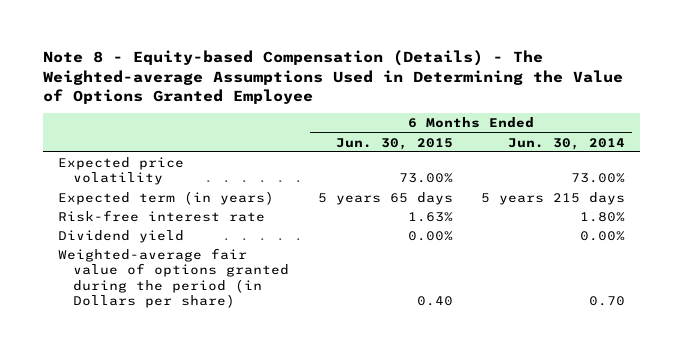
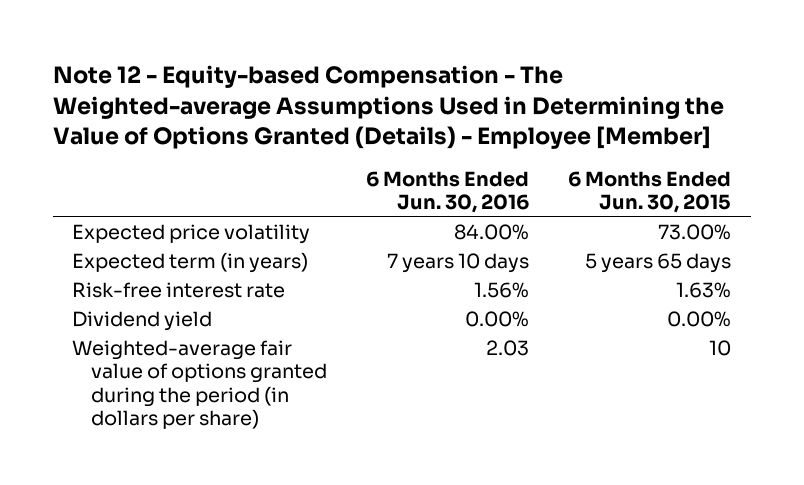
- Note 8 - Equity-based Compensation (Details) - The Weighted-average Assumptions Used in Determining the Value of Options Granted Employee
+ Note 12 - Equity-based Compensation - The Weighted-average Assumptions Used in Determining the Value of Options Granted (Details) - Employee [Member]
- | 6 Months Ended Jun. 30, 2015 | 6 Months Ended Jun. 30, 2014
+ | 6 Months Ended Jun. 30, 2016 | 6 Months Ended Jun. 30, 2015
- Weighted-average fair value of options granted during the period (in Dollars per share) | 0.40 | 0.70
+ Weighted-average fair value of options granted during the period (in dollars per share) | 2.03 | 10

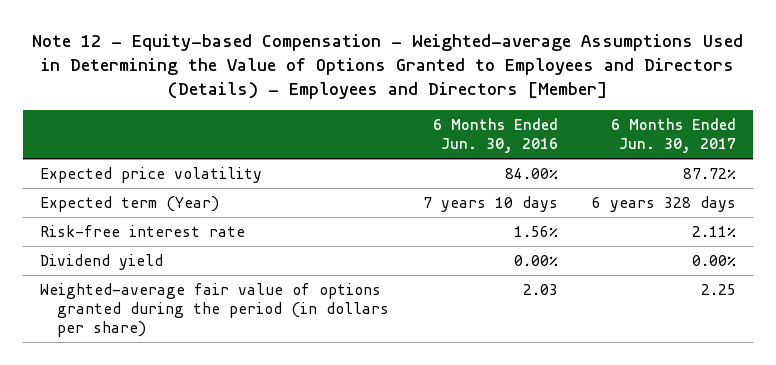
- Note 12 - Equity-based Compensation - The Weighted-average Assumptions Used in Determining the Value of Options Granted (Details) - Employee [Member]
+ Note 12 - Equity-based Compensation - Weighted-average Assumptions Used in Determining the Value of Options Granted to Employees and Directors (Details) - Employees and Directors [Member]
- | 6 Months Ended Jun. 30, 2016 | 6 Months Ended Jun. 30, 2015
+ | 6 Months Ended Jun. 30, 2016 | 6 Months Ended Jun. 30, 2017
- Expected term (in years) | 7 years 10 days | 5 years 65 days
+ Expected term (Year) | 7 years 10 days | 6 years 328 days

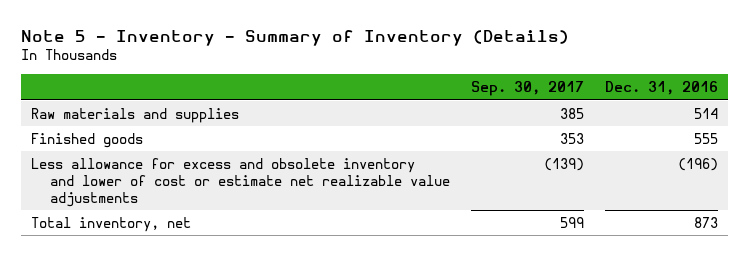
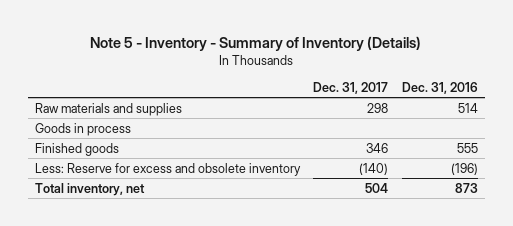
- | Sep. 30, 2017 | Dec. 31, 2016
+ | Dec. 31, 2017 | Dec. 31, 2016
+ Goods in process
- Less allowance for excess and obsolete inventory and lower of cost or estimate net realizable value adjustments | (139) | (196)
+ Less: Reserve for excess and obsolete inventory | (140) | (196)

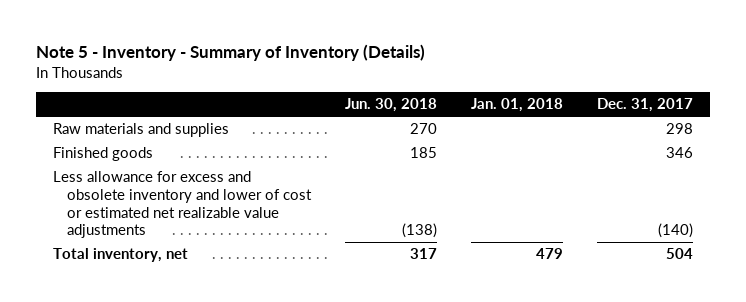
- | Dec. 31, 2017 | Dec. 31, 2016
+ | Jun. 30, 2018 | Jan. 01, 2018 | Dec. 31, 2017
- Goods in process
- Less: Reserve for excess and obsolete inventory | (140) | (196)
+ Less allowance for excess and obsolete inventory and lower of cost or estimated net realizable value adjustments | (138) | | (140)

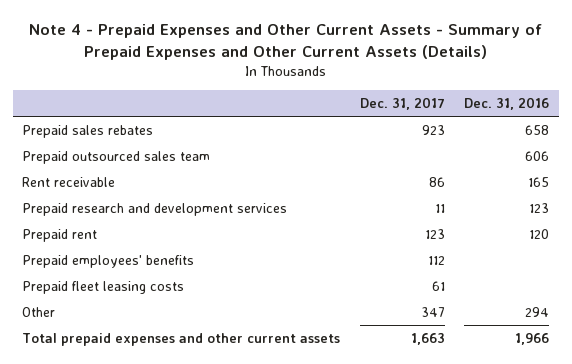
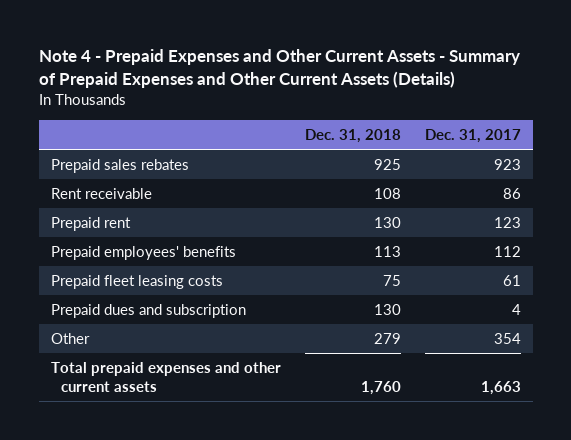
- | Dec. 31, 2017 | Dec. 31, 2016
+ | Dec. 31, 2018 | Dec. 31, 2017
- Prepaid outsourced sales team | | 606
- Prepaid research and development services | 11 | 123
- Other | 347 | 294
+ Prepaid dues and subscription | 130 | 4
+ Other | 279 | 354

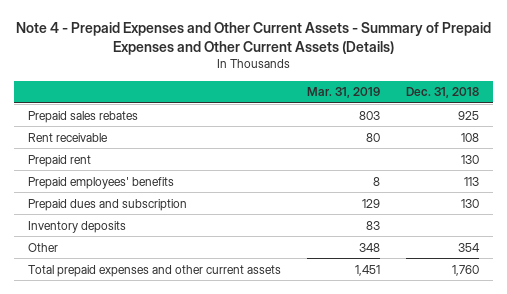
- | Dec. 31, 2018 | Dec. 31, 2017
+ | Mar. 31, 2019 | Dec. 31, 2018
- Prepaid fleet leasing costs | 75 | 61
- Other | 279 | 354
+ Inventory deposits | 83 |
+ Other | 348 | 354

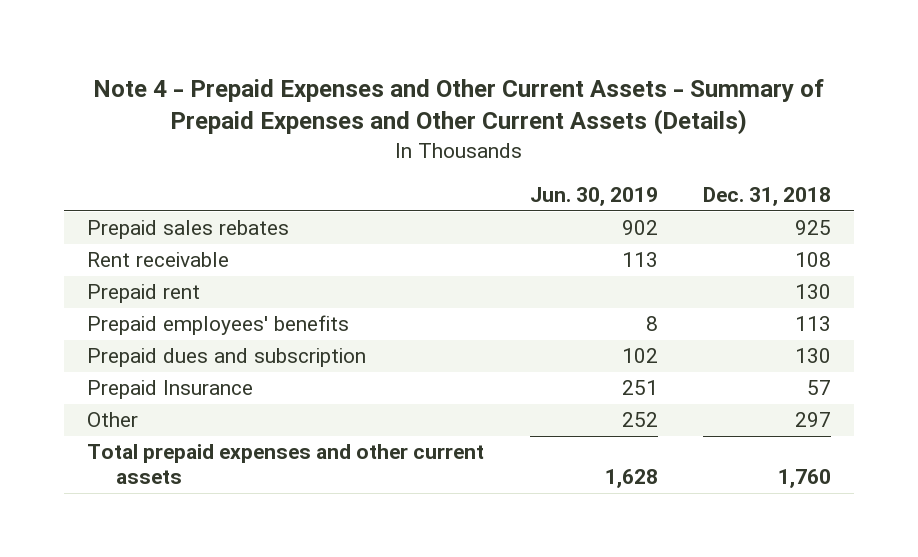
- | Mar. 31, 2019 | Dec. 31, 2018
+ | Jun. 30, 2019 | Dec. 31, 2018
- Inventory deposits | 83 |
- Other | 348 | 354
+ Prepaid Insurance | 251 | 57
+ Other | 252 | 297

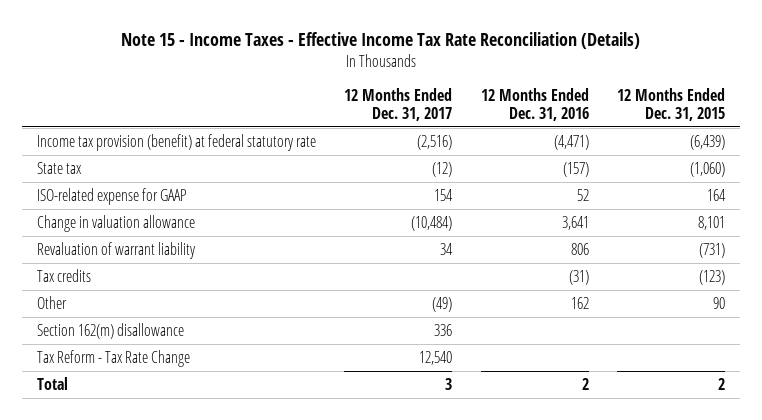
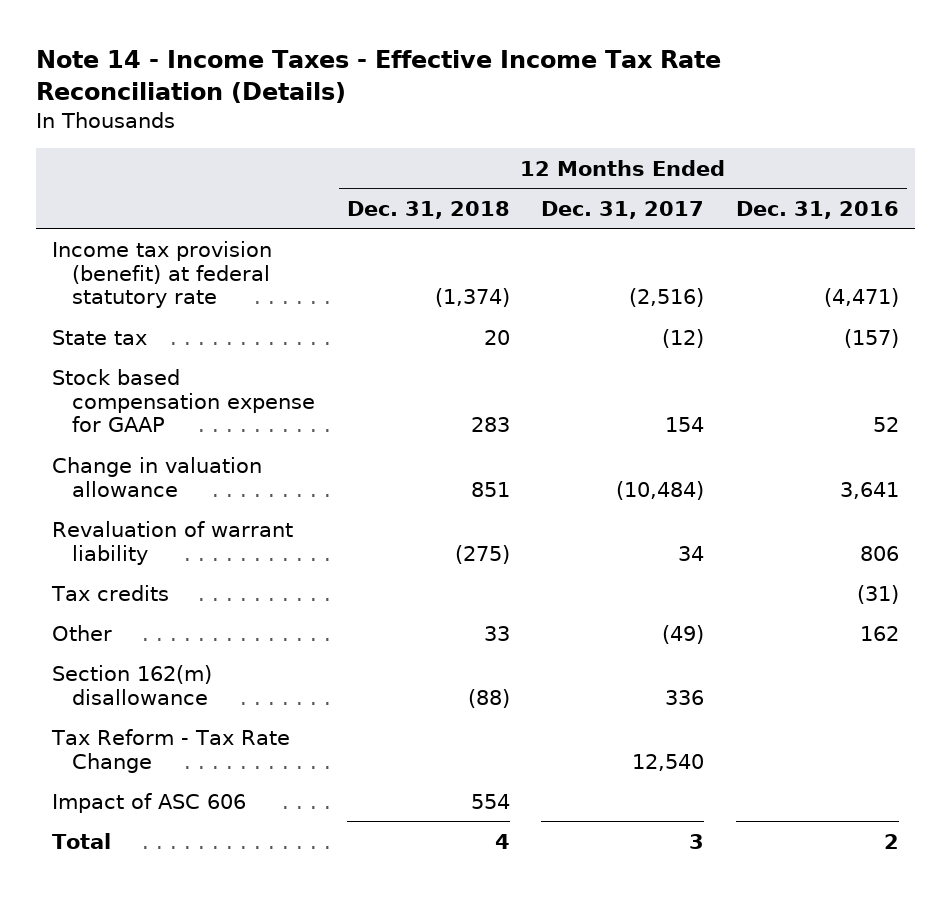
- Note 15 - Income Taxes - Effective Income Tax Rate Reconciliation (Details)
+ Note 14 - Income Taxes - Effective Income Tax Rate Reconciliation (Details)
- | 12 Months Ended Dec. 31, 2017 | 12 Months Ended Dec. 31, 2016 | 12 Months Ended Dec. 31, 2015
+ | 12 Months Ended Dec. 31, 2018 | 12 Months Ended Dec. 31, 2017 | 12 Months Ended Dec. 31, 2016
- ISO-related expense for GAAP | 154 | 52 | 164
+ Stock based compensation expense for GAAP | 283 | 154 | 52
+ Impact of ASC 606 | 554 | |

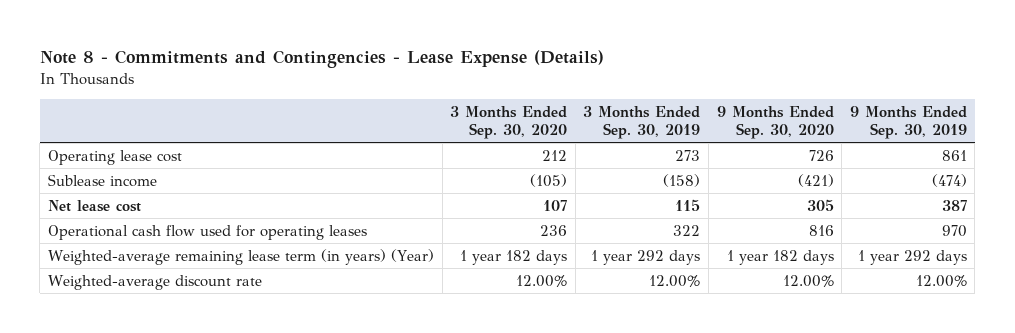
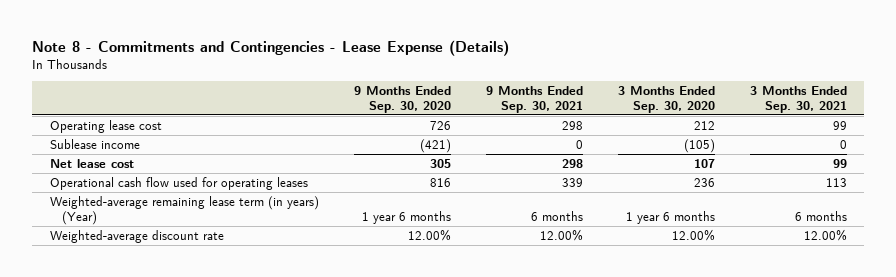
- | 3 Months Ended Sep. 30, 2020 | 3 Months Ended Sep. 30, 2019 | 9 Months Ended Sep. 30, 2020 | 9 Months Ended Sep. 30, 2019
+ | 9 Months Ended Sep. 30, 2020 | 9 Months Ended Sep. 30, 2021 | 3 Months Ended Sep. 30, 2020 | 3 Months Ended Sep. 30, 2021
- Weighted-average remaining lease term (in years) (Year) | 1 year 182 days | 1 year 292 days | 1 year 182 days | 1 year 292 days
+ Weighted-average remaining lease term (in years) (Year) | 1 year 6 months | 6 months | 1 year 6 months | 6 months

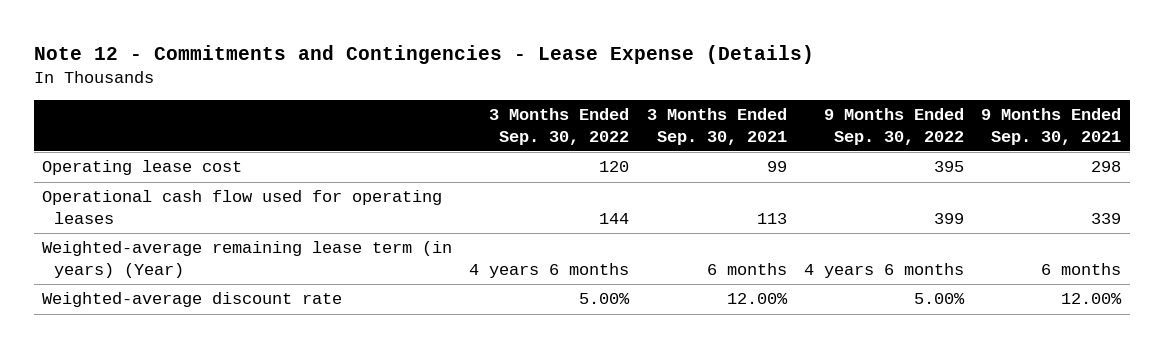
- Note 8 - Commitments and Contingencies - Lease Expense (Details)
+ Note 12 - Commitments and Contingencies - Lease Expense (Details)
- | 9 Months Ended Sep. 30, 2020 | 9 Months Ended Sep. 30, 2021 | 3 Months Ended Sep. 30, 2020 | 3 Months Ended Sep. 30, 2021
+ | 3 Months Ended Sep. 30, 2022 | 3 Months Ended Sep. 30, 2021 | 9 Months Ended Sep. 30, 2022 | 9 Months Ended Sep. 30, 2021
- Sublease income | (421) | 0 | (105) | 0
- Net lease cost | 305 | 298 | 107 | 99

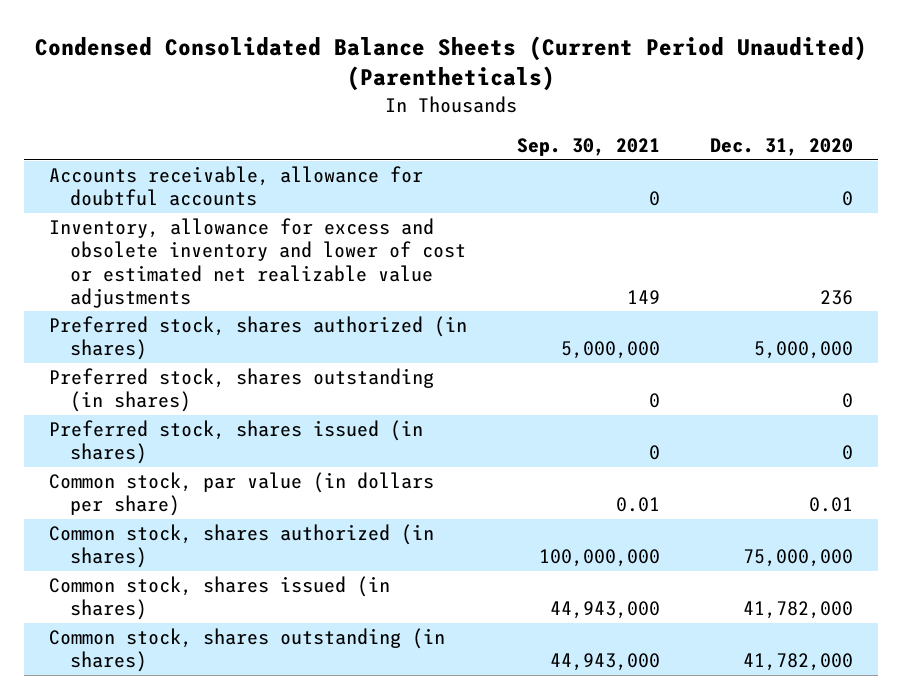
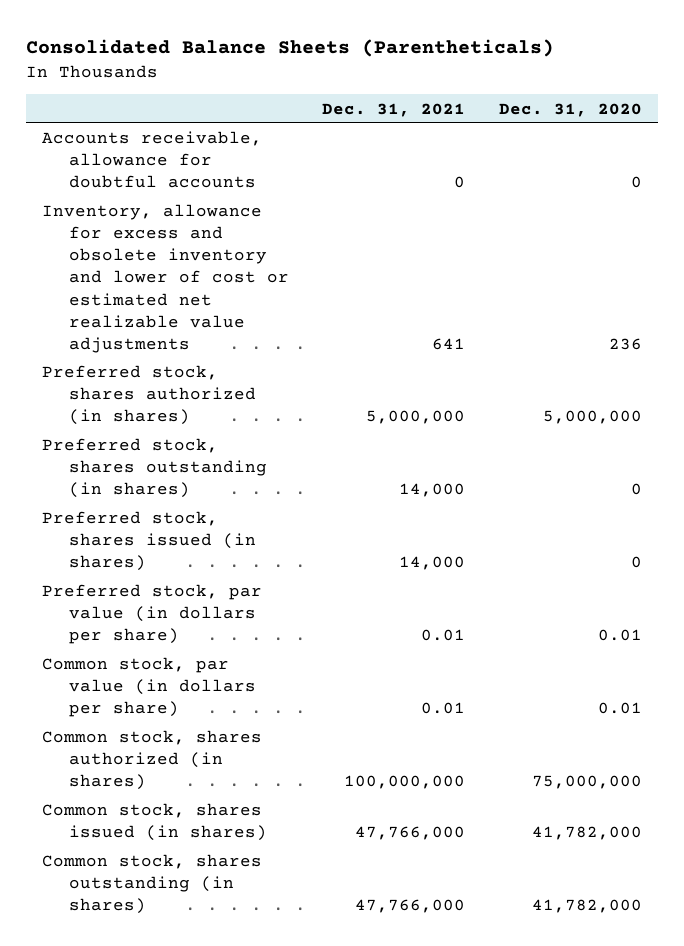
- Condensed Consolidated Balance Sheets (Current Period Unaudited) (Parentheticals)
+ Consolidated Balance Sheets (Parentheticals)
- | Sep. 30, 2021 | Dec. 31, 2020
+ | Dec. 31, 2021 | Dec. 31, 2020
+ Preferred stock, par value (in dollars per share) | 0.01 | 0.01

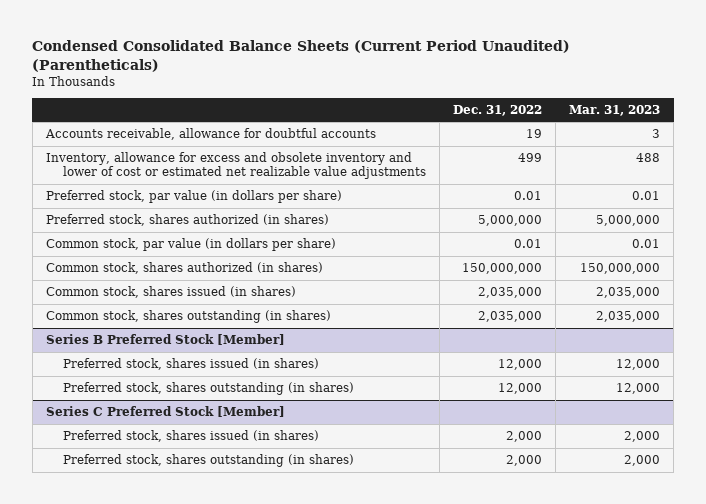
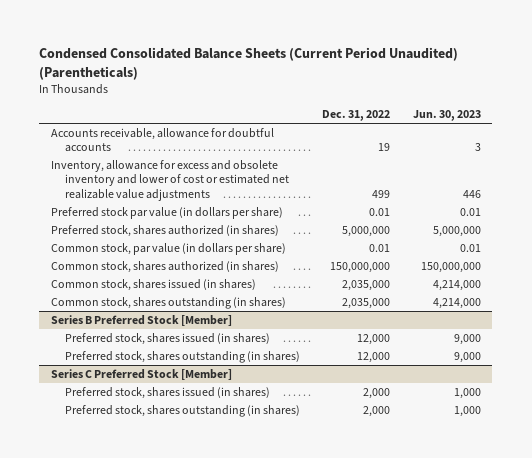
- | Dec. 31, 2022 | Mar. 31, 2023
+ | Dec. 31, 2022 | Jun. 30, 2023
- Preferred stock, par value (in dollars per share) | 0.01 | 0.01
+ Preferred stock par value (in dollars per share) | 0.01 | 0.01

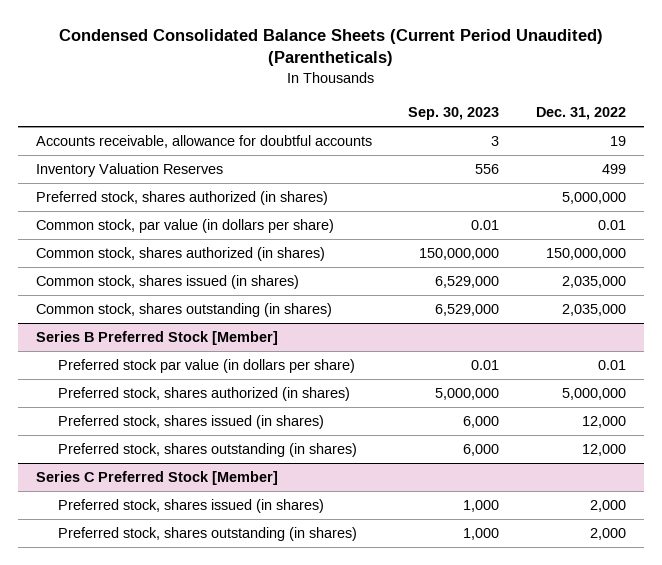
- | Dec. 31, 2022 | Jun. 30, 2023
+ | Sep. 30, 2023 | Dec. 31, 2022
- Inventory, allowance for excess and obsolete inventory and lower of cost or estimated net realizable value adjustments | 499 | 446
- Preferred stock par value (in dollars per share) | 0.01 | 0.01
+ Inventory Valuation Reserves | 556 | 499
@ Series B Preferred Stock [Member]
+ Preferred stock par value (in dollars per share) | 0.01 | 0.01
+ Preferred stock, shares authorized (in shares) | 5,000,000 | 5,000,000

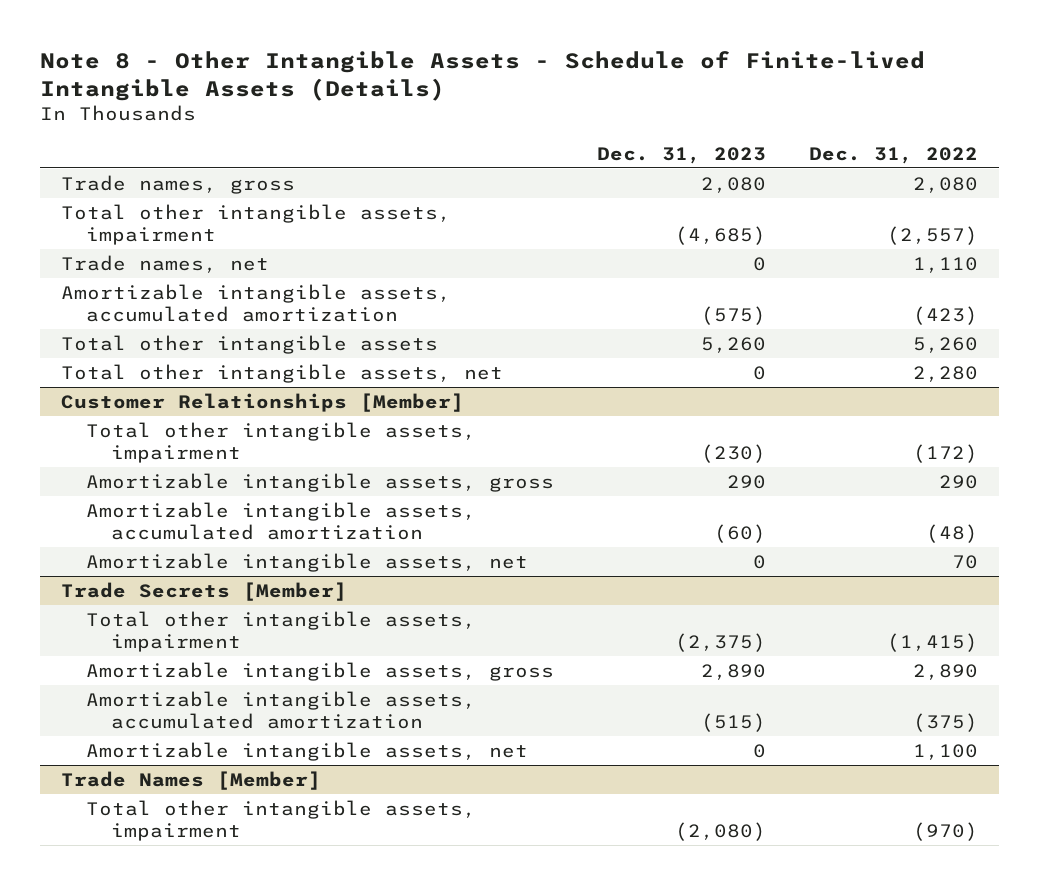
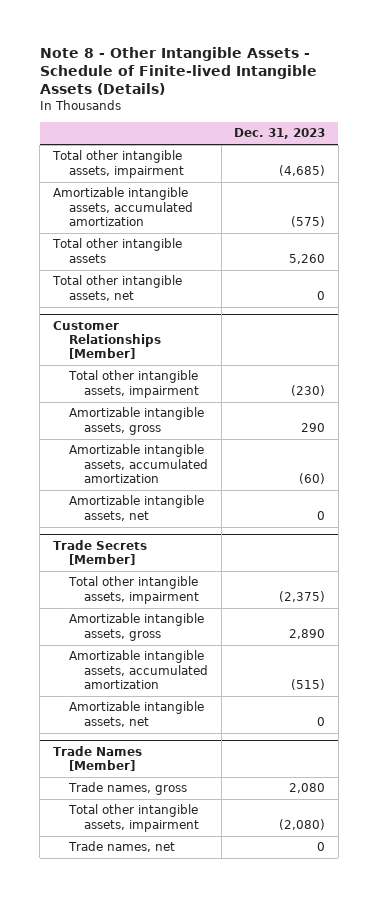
- | Dec. 31, 2023 | Dec. 31, 2022
+ | Dec. 31, 2023
- Trade names, gross | 2,080 | 2,080
- Trade names, net | 0 | 1,110
@ Trade Names [Member]
+ Trade names, gross | 2,080
+ Trade names, net | 0

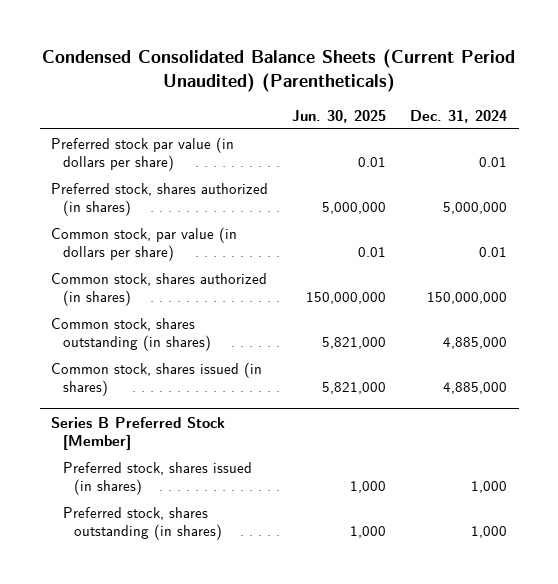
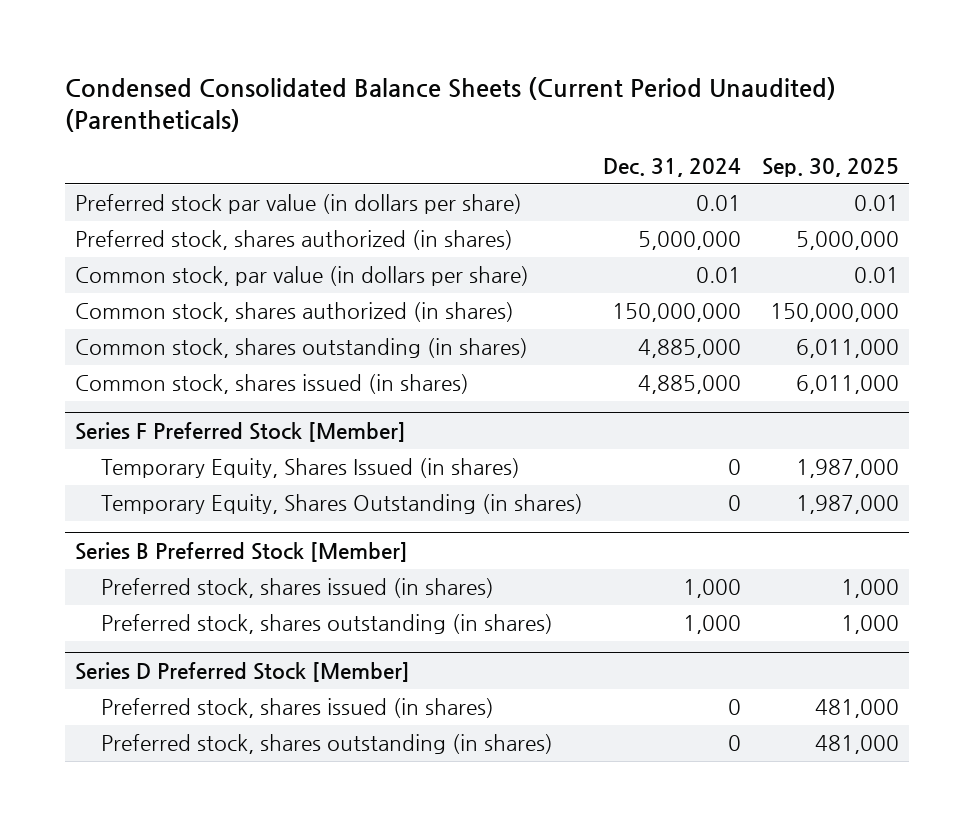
- | Jun. 30, 2025 | Dec. 31, 2024
+ | Dec. 31, 2024 | Sep. 30, 2025
+ Series F Preferred Stock [Member]
+ Temporary Equity, Shares Issued (in shares) | 0 | 1,987,000
+ Temporary Equity, Shares Outstanding (in shares) | 0 | 1,987,000
+ Series D Preferred Stock [Member]
+ Preferred stock, shares issued (in shares) | 0 | 481,000
+ Preferred stock, shares outstanding (in shares) | 0 | 481,000

